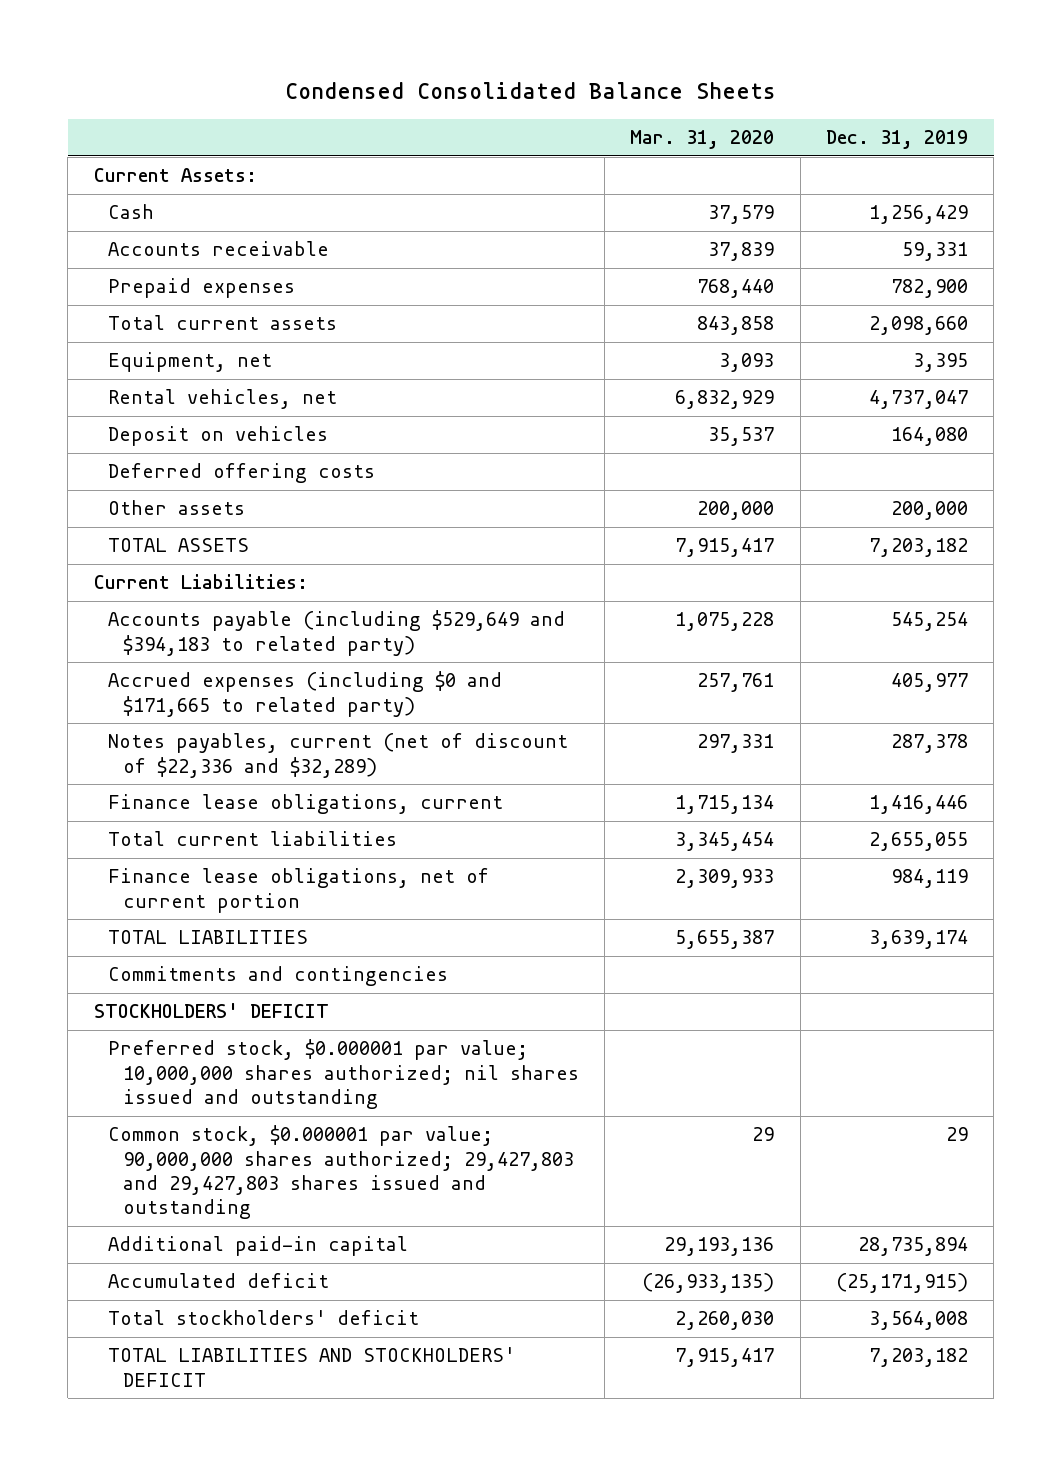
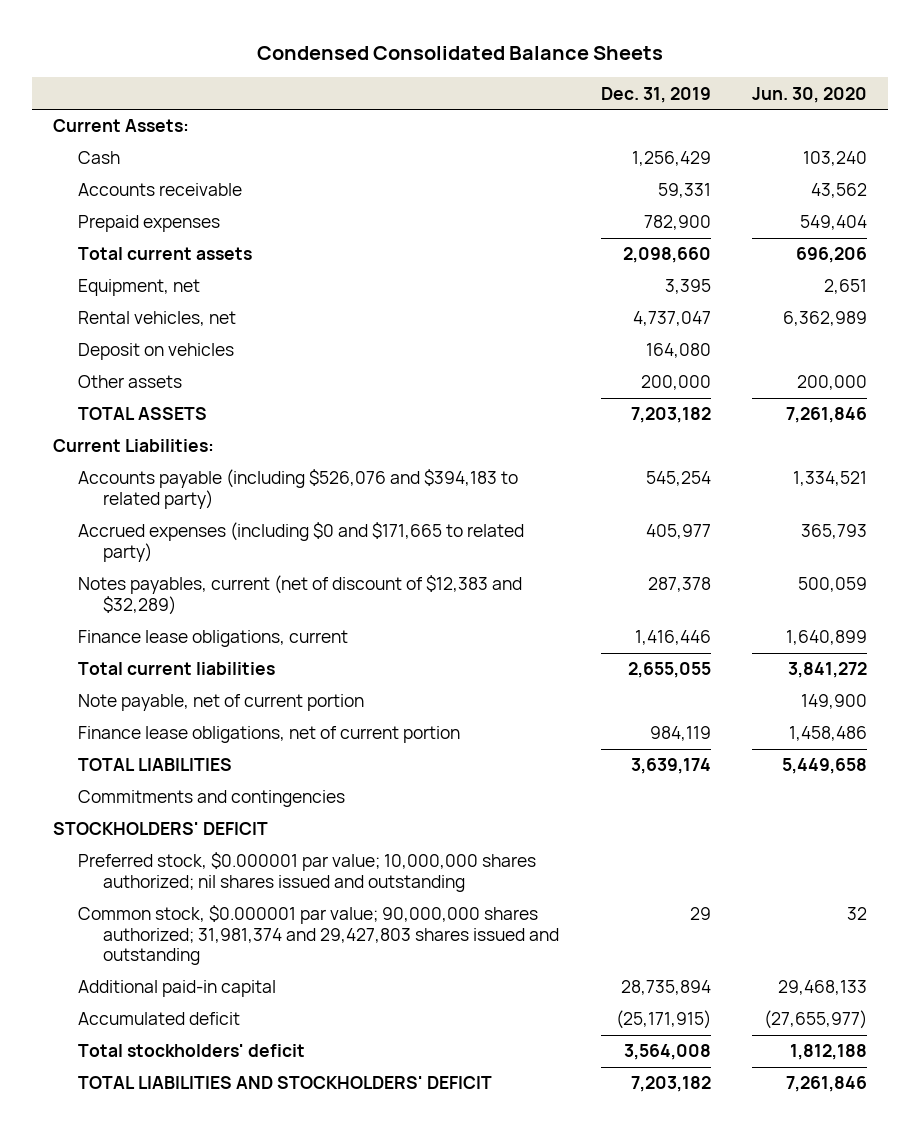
- | Mar. 31, 2020 | Dec. 31, 2019
+ | Dec. 31, 2019 | Jun. 30, 2020
- Deferred offering costs
- Accounts payable (including $529,649 and $394,183 to related party) | 1,075,228 | 545,254
+ Accounts payable (including $526,076 and $394,183 to related party) | 545,254 | 1,334,521
- Notes payables, current (net of discount of $22,336 and $32,289) | 297,331 | 287,378
+ Notes payables, current (net of discount of $12,383 and $32,289) | 287,378 | 500,059
+ Note payable, net of current portion | | 149,900
- Common stock, $0.000001 par value; 90,000,000 shares authorized; 29,427,803 and 29,427,803 shares issued and outstanding | 29 | 29
+ Common stock, $0.000001 par value; 90,000,000 shares authorized; 31,981,374 and 29,427,803 shares issued and outstanding | 29 | 32

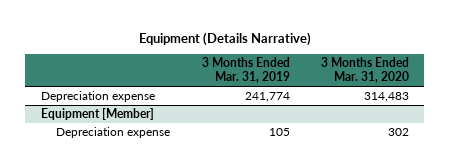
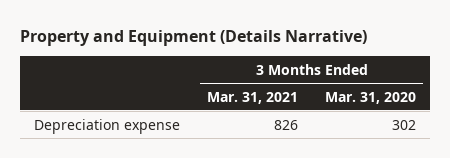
- Equipment (Details Narrative)
+ Property and Equipment (Details Narrative)
- | 3 Months Ended Mar. 31, 2019 | 3 Months Ended Mar. 31, 2020
+ | 3 Months Ended Mar. 31, 2021 | 3 Months Ended Mar. 31, 2020
- Depreciation expense | 241,774 | 314,483
- Equipment [Member]

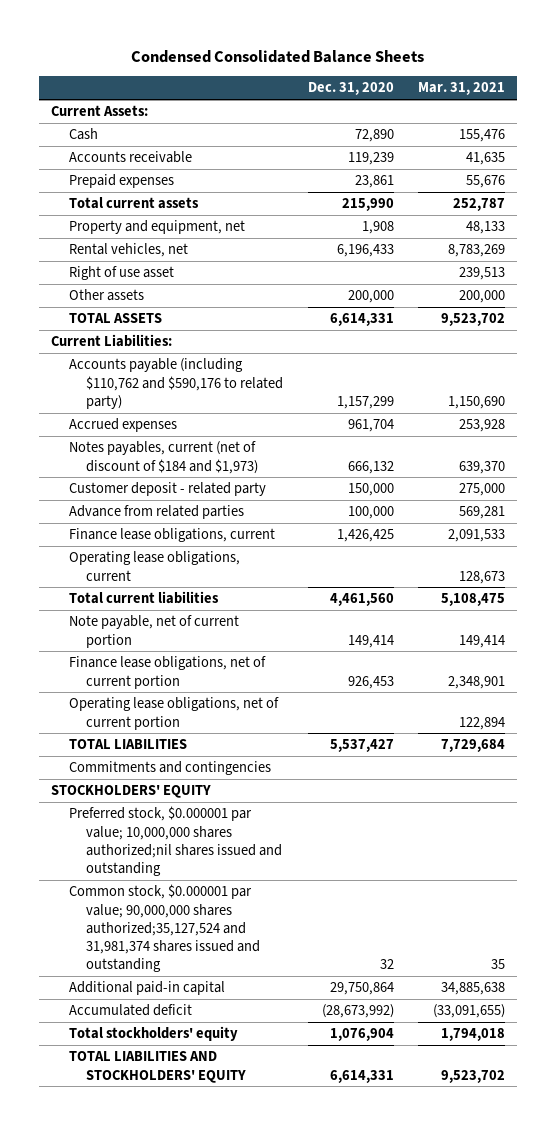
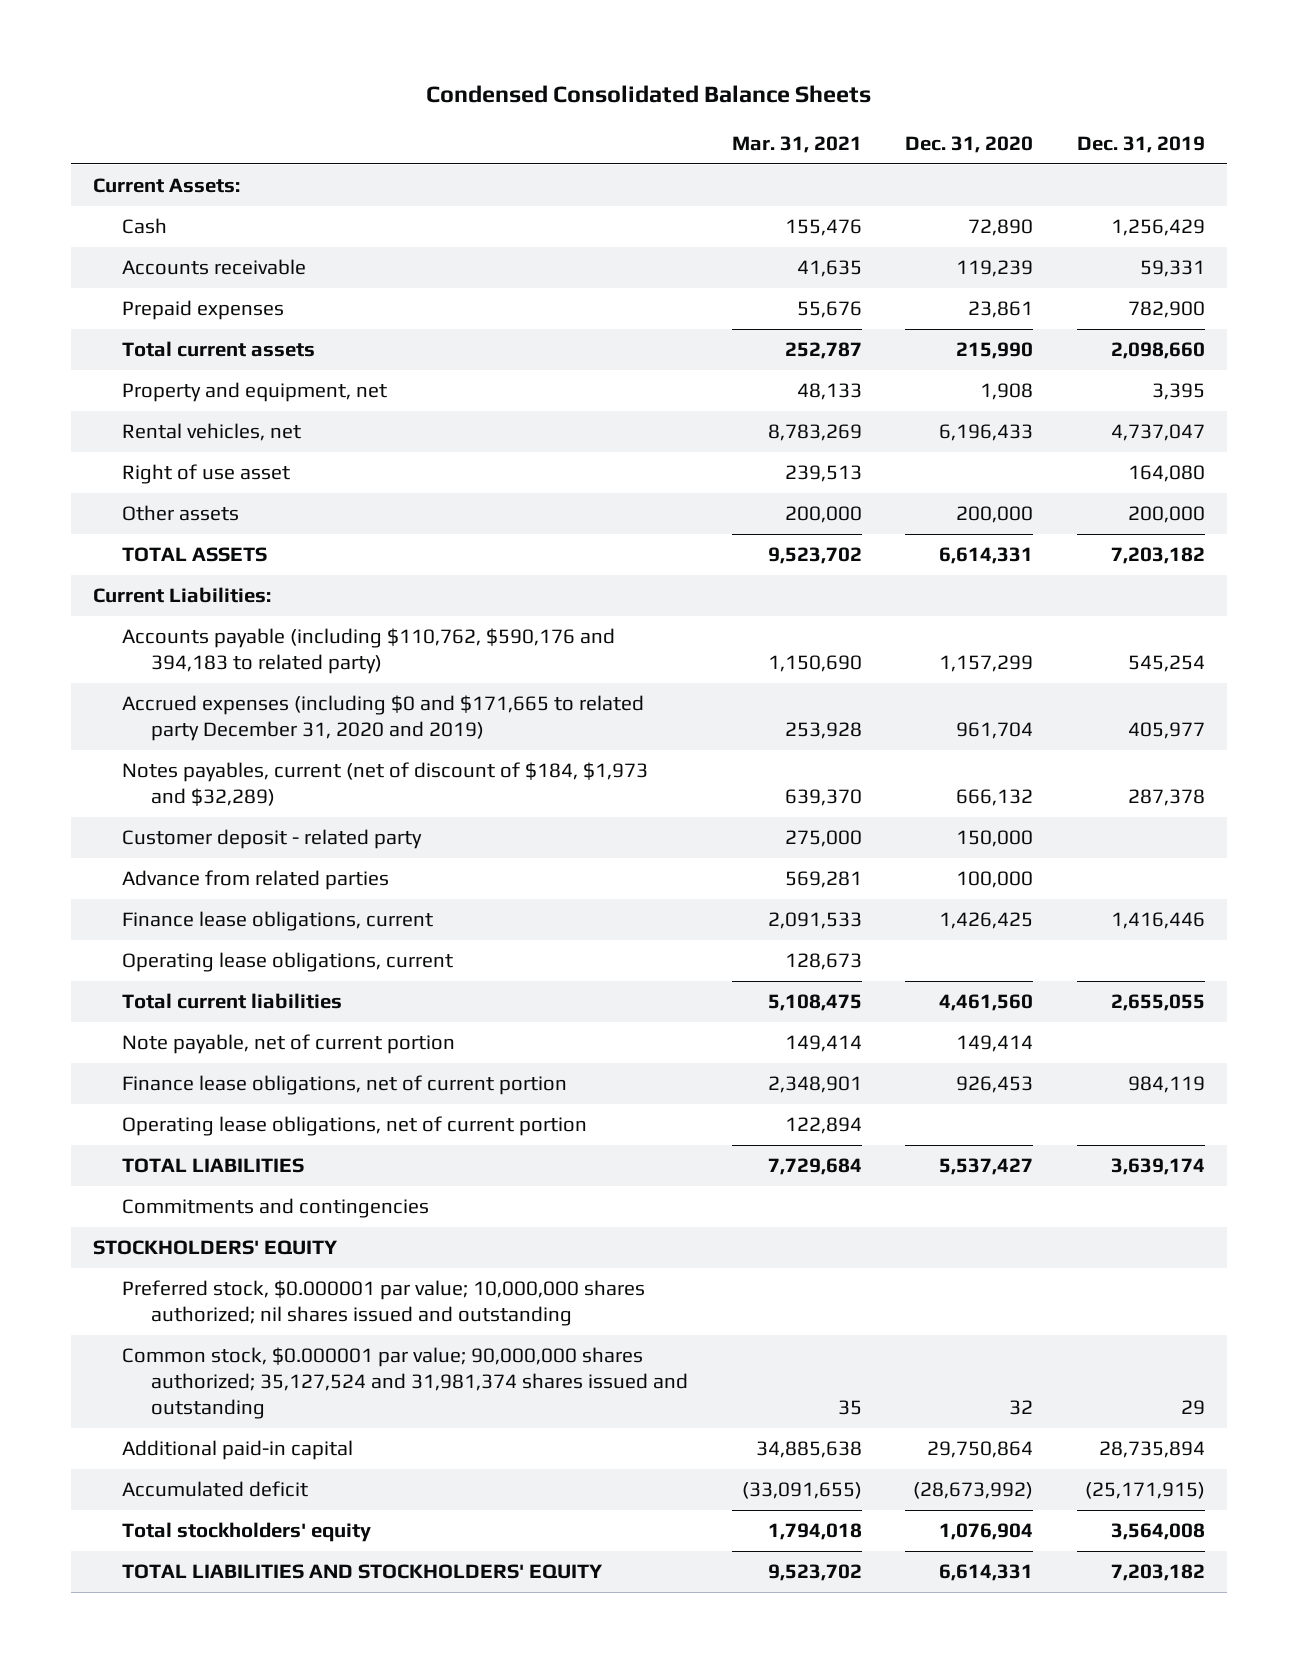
- | Dec. 31, 2020 | Mar. 31, 2021
+ | Mar. 31, 2021 | Dec. 31, 2020 | Dec. 31, 2019
- Accounts payable (including $110,762 and $590,176 to related party) | 1,157,299 | 1,150,690
- Accrued expenses | 961,704 | 253,928
- Notes payables, current (net of discount of $184 and $1,973) | 666,132 | 639,370
+ Accounts payable (including $110,762, $590,176 and 394,183 to related party) | 1,150,690 | 1,157,299 | 545,254
+ Accrued expenses (including $0 and $171,665 to related party December 31, 2020 and 2019) | 253,928 | 961,704 | 405,977
+ Notes payables, current (net of discount of $184, $1,973 and $32,289) | 639,370 | 666,132 | 287,378
- Preferred stock, $0.000001 par value; 10,000,000 shares authorized;nil shares issued and outstanding
- Common stock, $0.000001 par value; 90,000,000 shares authorized;35,127,524 and 31,981,374 shares issued and outstanding | 32 | 35
+ Preferred stock, $0.000001 par value; 10,000,000 shares authorized; nil shares issued and outstanding
+ Common stock, $0.000001 par value; 90,000,000 shares authorized; 35,127,524 and 31,981,374 shares issued and outstanding | 35 | 32 | 29

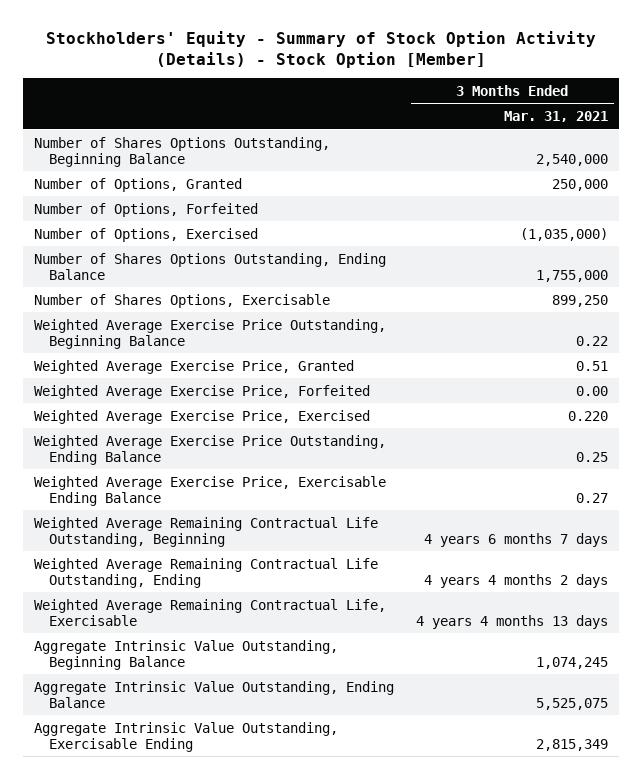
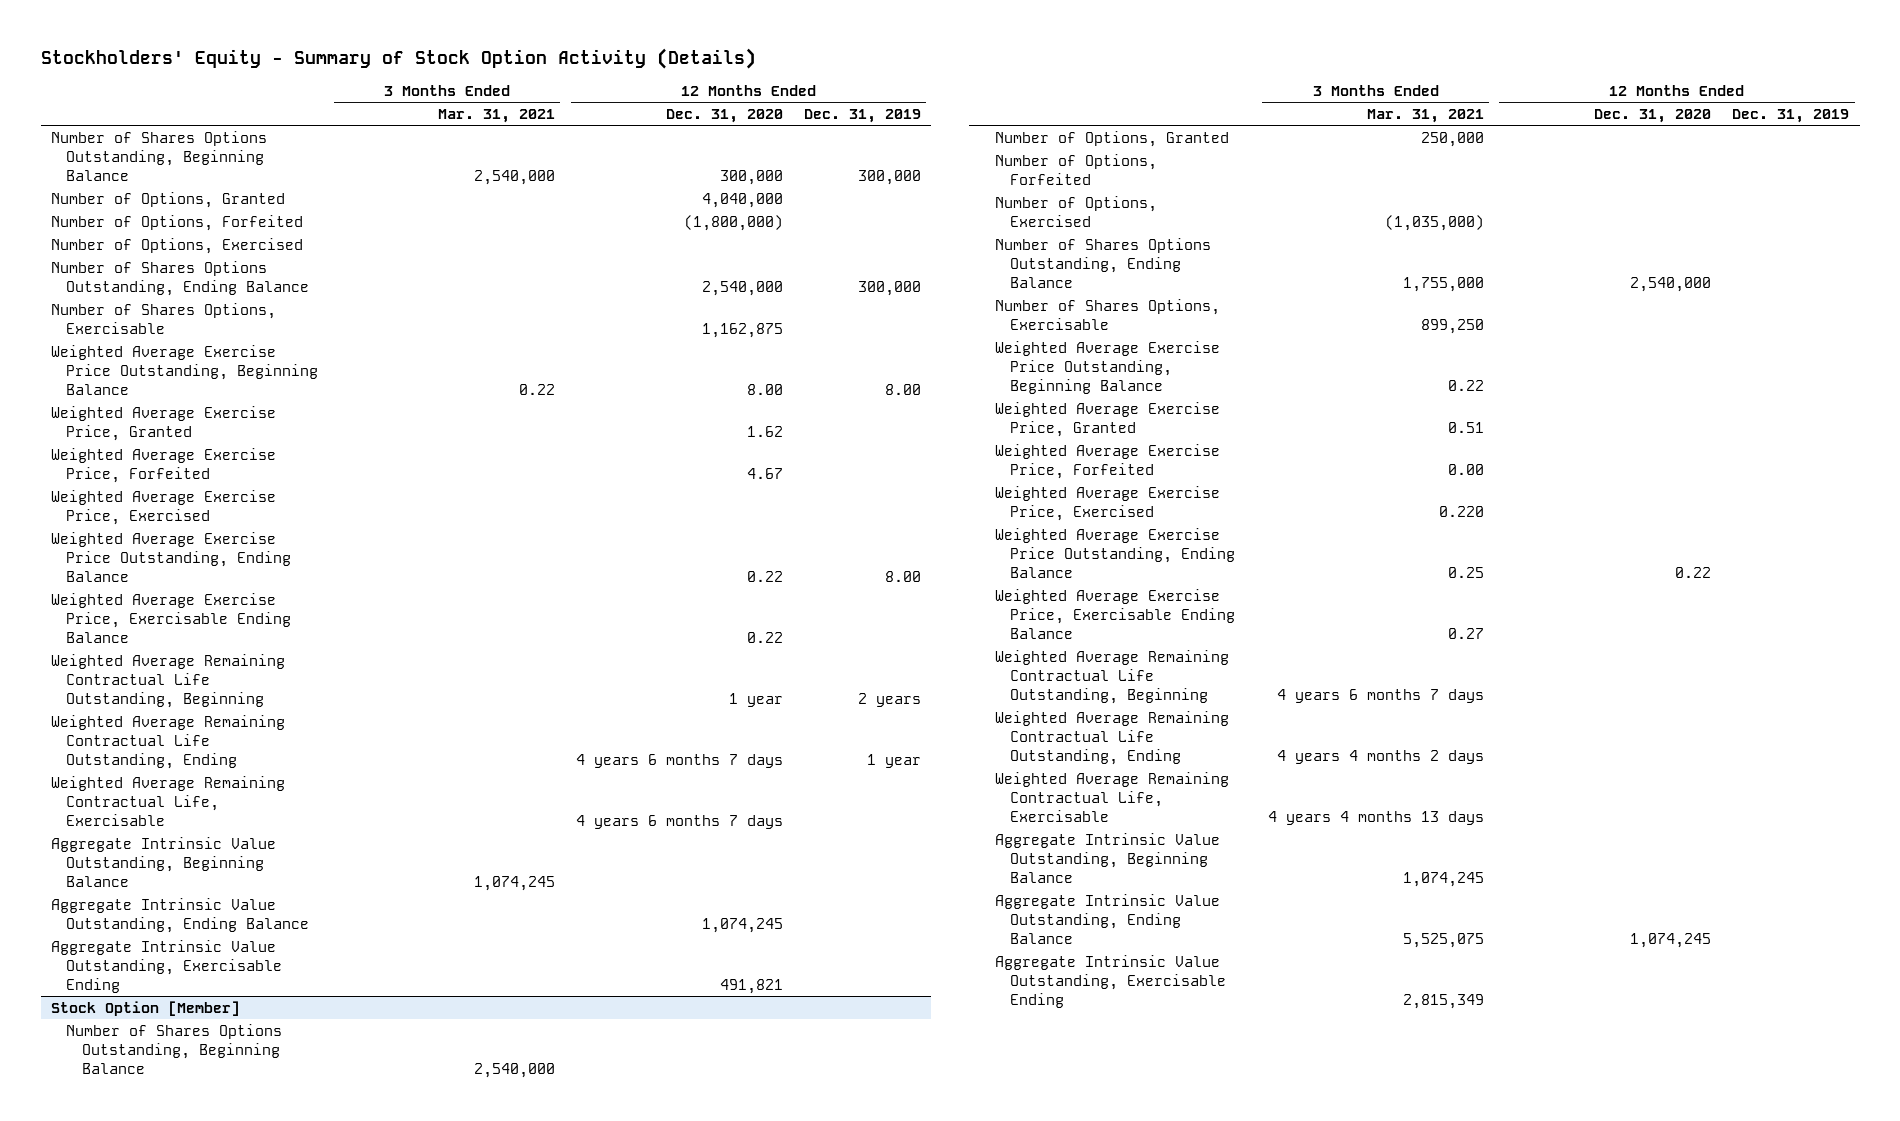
- Stockholders' Equity - Summary of Stock Option Activity (Details) - Stock Option [Member]
+ Stockholders' Equity - Summary of Stock Option Activity (Details)
- | 3 Months Ended Mar. 31, 2021
+ | 3 Months Ended Mar. 31, 2021 | 12 Months Ended Dec. 31, 2020 | 12 Months Ended Dec. 31, 2019
+ Number of Options, Granted | | 4,040,000 |
+ Number of Options, Forfeited | | (1,800,000) |
+ Number of Options, Exercised
+ Number of Shares Options Outstanding, Ending Balance | | 2,540,000 | 300,000
+ Number of Shares Options, Exercisable | | 1,162,875 |
+ Weighted Average Exercise Price Outstanding, Beginning Balance | 0.22 | 8.00 | 8.00
+ Weighted Average Exercise Price, Granted | | 1.62 |
+ Weighted Average Exercise Price, Forfeited | | 4.67 |
+ Weighted Average Exercise Price, Exercised
+ Weighted Average Exercise Price Outstanding, Ending Balance | | 0.22 | 8.00
+ Weighted Average Exercise Price, Exercisable Ending Balance | | 0.22 |
+ Weighted Average Remaining Contractual Life Outstanding, Beginning | | 1 year | 2 years
+ Weighted Average Remaining Contractual Life Outstanding, Ending | | 4 years 6 months 7 days | 1 year
+ Weighted Average Remaining Contractual Life, Exercisable | | 4 years 6 months 7 days |
+ Aggregate Intrinsic Value Outstanding, Beginning Balance | 1,074,245 | |
+ Aggregate Intrinsic Value Outstanding, Ending Balance | | 1,074,245 |
+ Aggregate Intrinsic Value Outstanding, Exercisable Ending | | 491,821 |
+ Stock Option [Member]
+ Number of Shares Options Outstanding, Beginning Balance | 2,540,000 | |

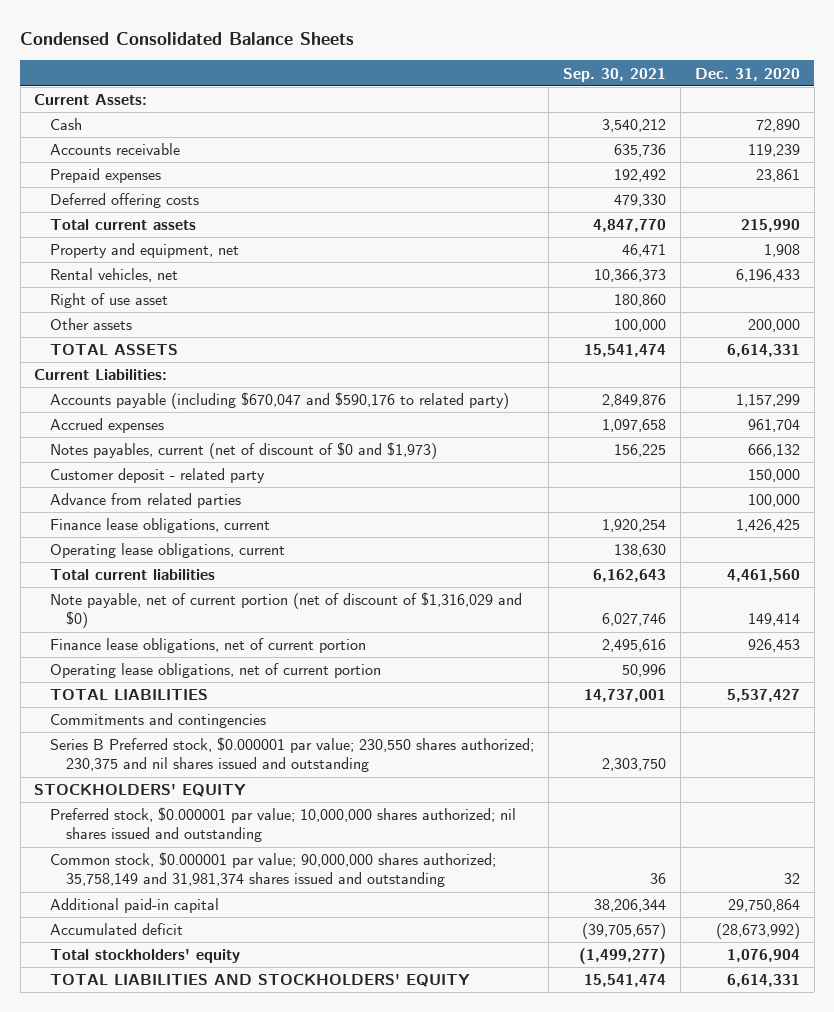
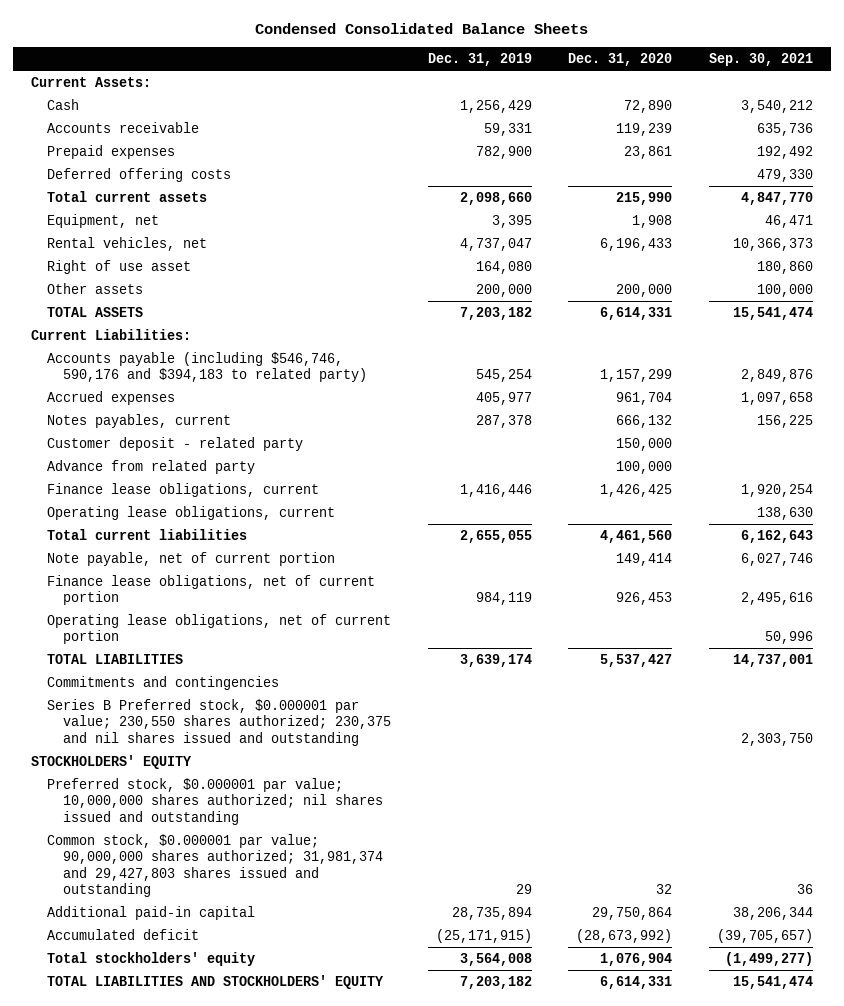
- | Sep. 30, 2021 | Dec. 31, 2020
+ | Dec. 31, 2019 | Dec. 31, 2020 | Sep. 30, 2021
- Property and equipment, net | 46,471 | 1,908
+ Equipment, net | 3,395 | 1,908 | 46,471
- Accounts payable (including $670,047 and $590,176 to related party) | 2,849,876 | 1,157,299
+ Accounts payable (including $546,746, 590,176 and $394,183 to related party) | 545,254 | 1,157,299 | 2,849,876
- Notes payables, current (net of discount of $0 and $1,973) | 156,225 | 666,132
+ Notes payables, current | 287,378 | 666,132 | 156,225
- Advance from related parties | | 100,000
+ Advance from related party | | 100,000 |
- Note payable, net of current portion (net of discount of $1,316,029 and $0) | 6,027,746 | 149,414
+ Note payable, net of current portion | | 149,414 | 6,027,746
- Common stock, $0.000001 par value; 90,000,000 shares authorized; 35,758,149 and 31,981,374 shares issued and outstanding | 36 | 32
+ Common stock, $0.000001 par value; 90,000,000 shares authorized; 31,981,374 and 29,427,803 shares issued and outstanding | 29 | 32 | 36

